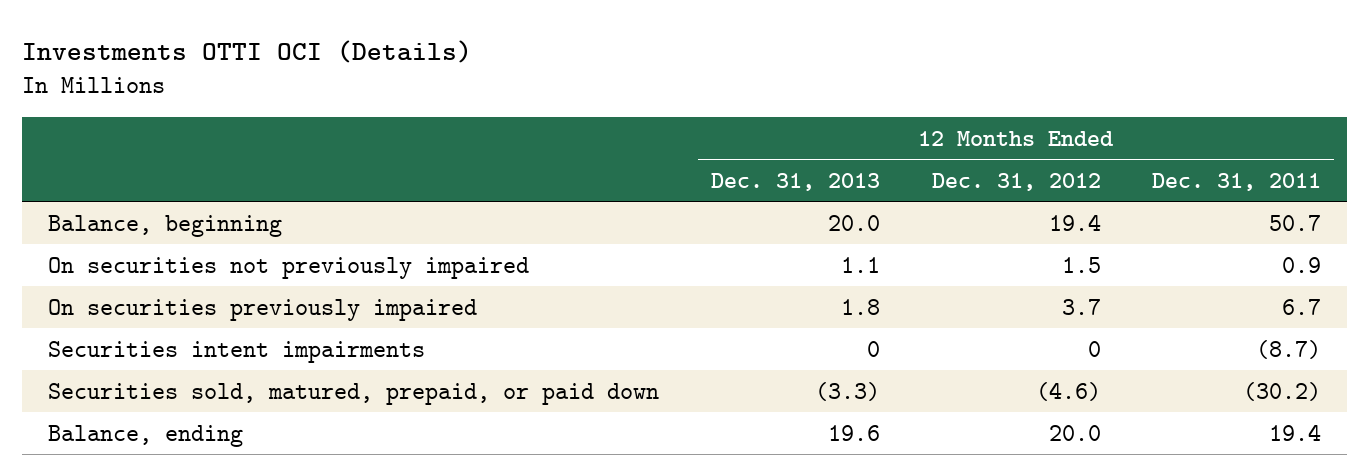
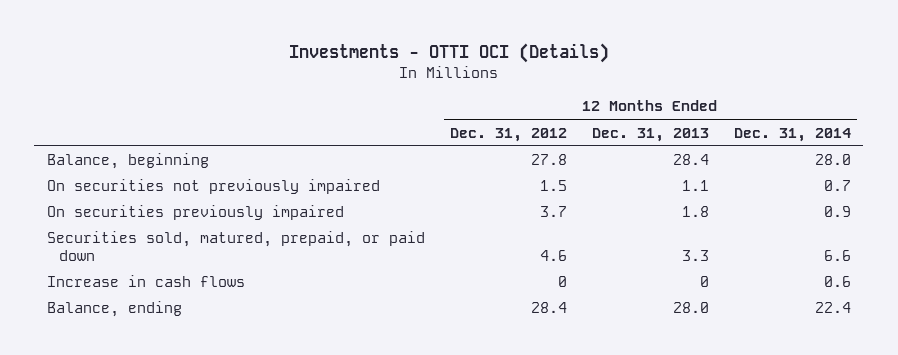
- Investments OTTI OCI (Details)
+ Investments - OTTI OCI (Details)
- | 12 Months Ended Dec. 31, 2013 | 12 Months Ended Dec. 31, 2012 | 12 Months Ended Dec. 31, 2011
+ | 12 Months Ended Dec. 31, 2012 | 12 Months Ended Dec. 31, 2013 | 12 Months Ended Dec. 31, 2014
- Balance, beginning | 20.0 | 19.4 | 50.7
+ Balance, beginning | 27.8 | 28.4 | 28.0
- Securities intent impairments | 0 | 0 | (8.7)
- Securities sold, matured, prepaid, or paid down | (3.3) | (4.6) | (30.2)
- Balance, ending | 19.6 | 20.0 | 19.4
+ Securities sold, matured, prepaid, or paid down | 4.6 | 3.3 | 6.6
+ Increase in cash flows | 0 | 0 | 0.6
+ Balance, ending | 28.4 | 28.0 | 22.4

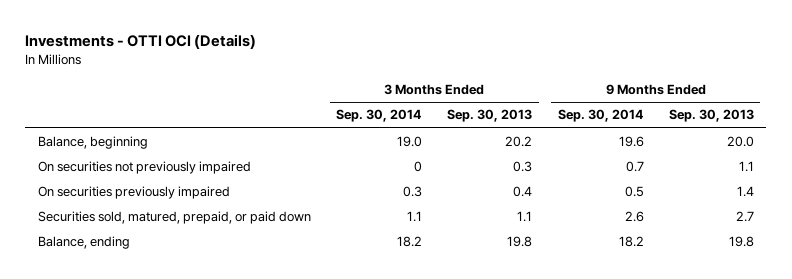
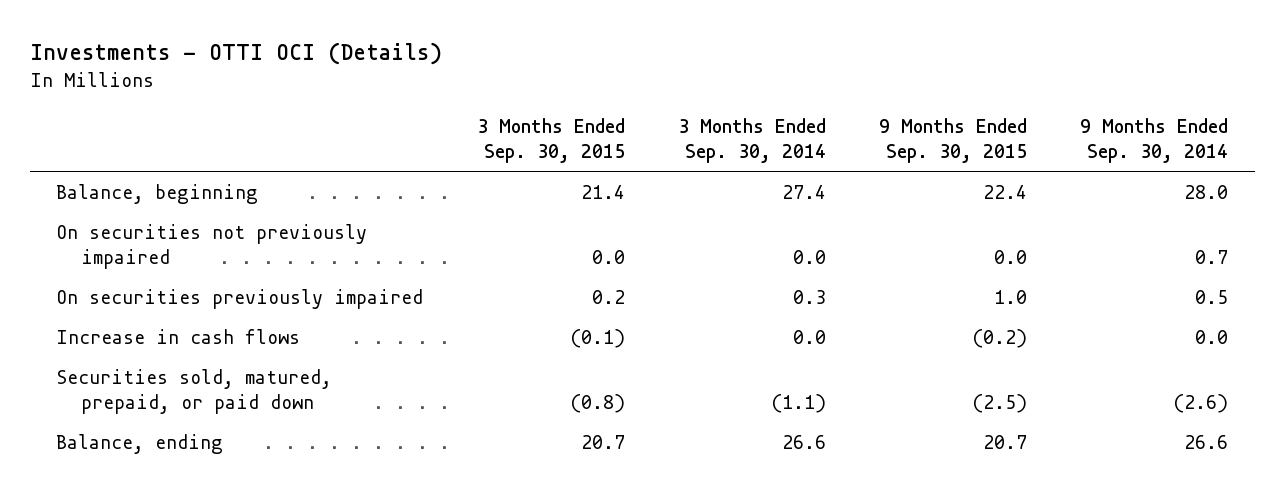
- | 3 Months Ended Sep. 30, 2014 | 3 Months Ended Sep. 30, 2013 | 9 Months Ended Sep. 30, 2014 | 9 Months Ended Sep. 30, 2013
+ | 3 Months Ended Sep. 30, 2015 | 3 Months Ended Sep. 30, 2014 | 9 Months Ended Sep. 30, 2015 | 9 Months Ended Sep. 30, 2014
- Balance, beginning | 19.0 | 20.2 | 19.6 | 20.0
- On securities not previously impaired | 0 | 0.3 | 0.7 | 1.1
+ Balance, beginning | 21.4 | 27.4 | 22.4 | 28.0
+ On securities not previously impaired | 0.0 | 0.0 | 0.0 | 0.7
- Securities sold, matured, prepaid, or paid down | 1.1 | 1.1 | 2.6 | 2.7
- Balance, ending | 18.2 | 19.8 | 18.2 | 19.8
+ Increase in cash flows | (0.1) | 0.0 | (0.2) | 0.0
+ Securities sold, matured, prepaid, or paid down | (0.8) | (1.1) | (2.5) | (2.6)
+ Balance, ending | 20.7 | 26.6 | 20.7 | 26.6

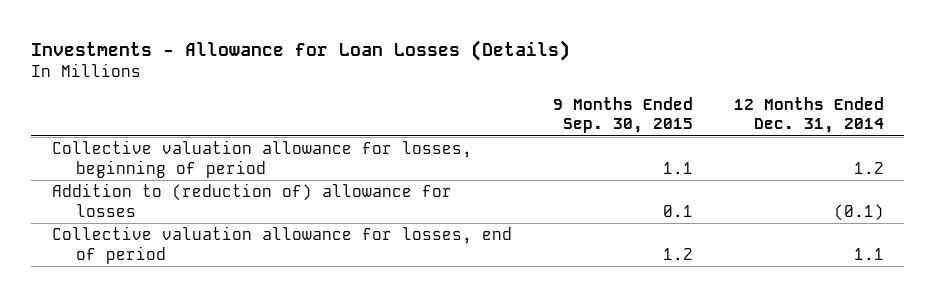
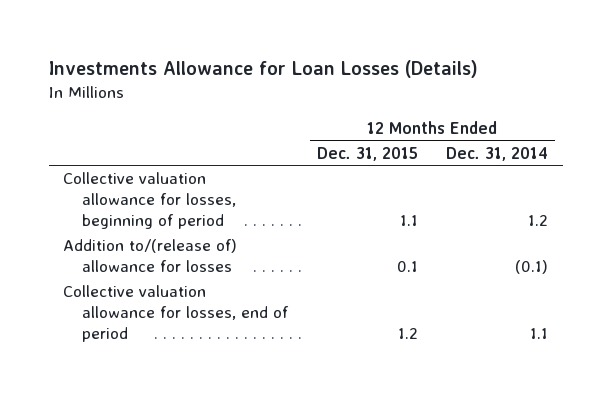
- Investments - Allowance for Loan Losses (Details)
+ Investments Allowance for Loan Losses (Details)
- | 9 Months Ended Sep. 30, 2015 | 12 Months Ended Dec. 31, 2014
+ | 12 Months Ended Dec. 31, 2015 | 12 Months Ended Dec. 31, 2014
- Addition to (reduction of) allowance for losses | 0.1 | (0.1)
+ Addition to/(release of) allowance for losses | 0.1 | (0.1)

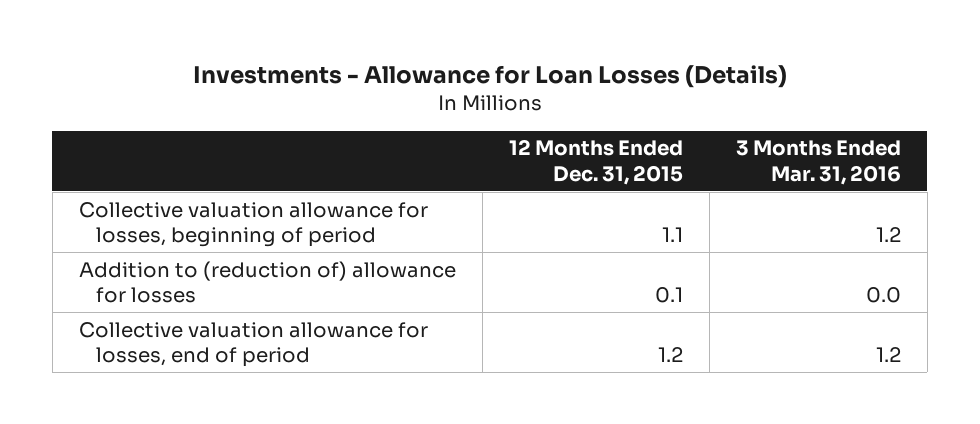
- Investments Allowance for Loan Losses (Details)
+ Investments - Allowance for Loan Losses (Details)
- | 12 Months Ended Dec. 31, 2015 | 12 Months Ended Dec. 31, 2014
+ | 12 Months Ended Dec. 31, 2015 | 3 Months Ended Mar. 31, 2016
- Addition to/(release of) allowance for losses | 0.1 | (0.1)
+ Addition to (reduction of) allowance for losses | 0.1 | 0.0

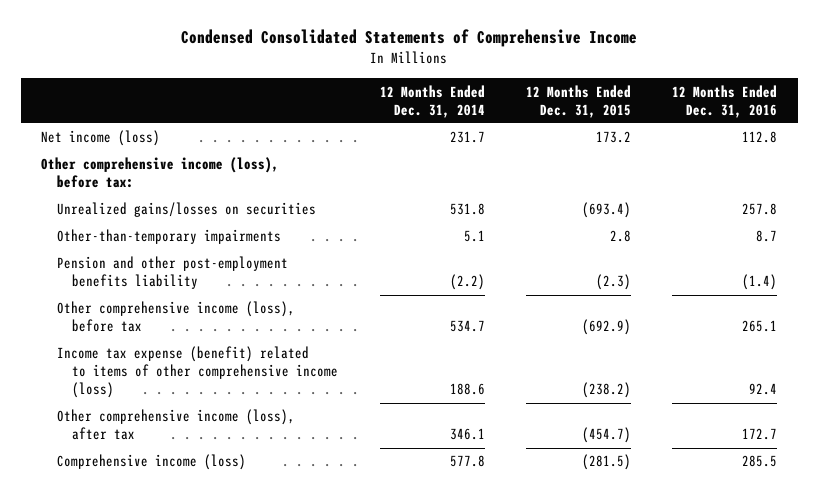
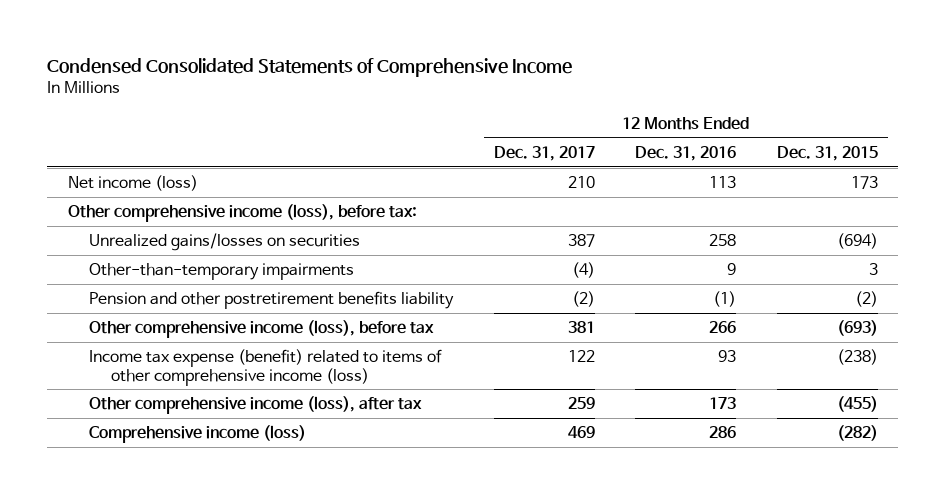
- | 12 Months Ended Dec. 31, 2014 | 12 Months Ended Dec. 31, 2015 | 12 Months Ended Dec. 31, 2016
+ | 12 Months Ended Dec. 31, 2017 | 12 Months Ended Dec. 31, 2016 | 12 Months Ended Dec. 31, 2015
- Net income (loss) | 231.7 | 173.2 | 112.8
+ Net income (loss) | 210 | 113 | 173
- Unrealized gains/losses on securities | 531.8 | (693.4) | 257.8
- Other-than-temporary impairments | 5.1 | 2.8 | 8.7
- Pension and other post-employment benefits liability | (2.2) | (2.3) | (1.4)
- Other comprehensive income (loss), before tax | 534.7 | (692.9) | 265.1
- Income tax expense (benefit) related to items of other comprehensive income (loss) | 188.6 | (238.2) | 92.4
- Other comprehensive income (loss), after tax | 346.1 | (454.7) | 172.7
- Comprehensive income (loss) | 577.8 | (281.5) | 285.5
+ Unrealized gains/losses on securities | 387 | 258 | (694)
+ Other-than-temporary impairments | (4) | 9 | 3
+ Pension and other postretirement benefits liability | (2) | (1) | (2)
+ Other comprehensive income (loss), before tax | 381 | 266 | (693)
+ Income tax expense (benefit) related to items of other comprehensive income (loss) | 122 | 93 | (238)
+ Other comprehensive income (loss), after tax | 259 | 173 | (455)
+ Comprehensive income (loss) | 469 | 286 | (282)

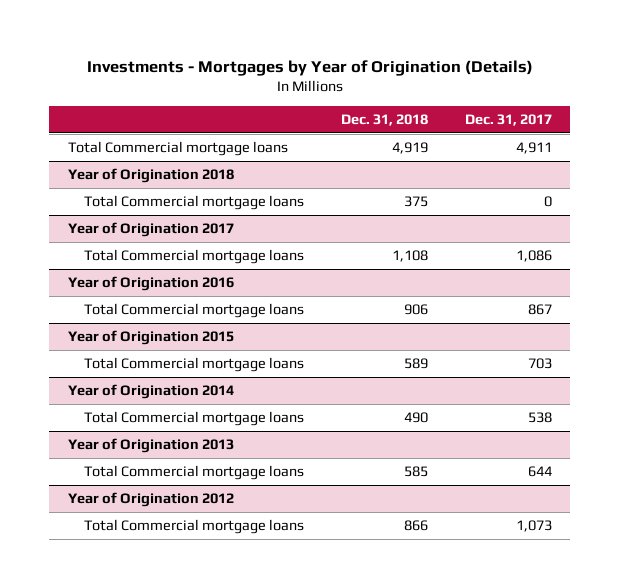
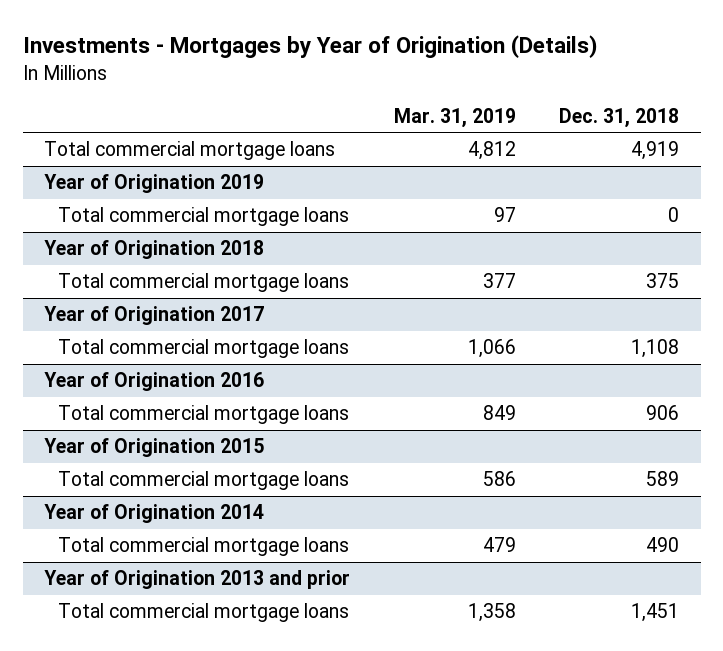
- | Dec. 31, 2018 | Dec. 31, 2017
+ | Mar. 31, 2019 | Dec. 31, 2018
- Total Commercial mortgage loans | 4,919 | 4,911
+ Total commercial mortgage loans | 4,812 | 4,919
+ Year of Origination 2019
+ Total commercial mortgage loans | 97 | 0
@ Year of Origination 2018
- Total Commercial mortgage loans | 375 | 0
+ Total commercial mortgage loans | 377 | 375
@ Year of Origination 2017
- Total Commercial mortgage loans | 1,108 | 1,086
+ Total commercial mortgage loans | 1,066 | 1,108
@ Year of Origination 2016
- Total Commercial mortgage loans | 906 | 867
+ Total commercial mortgage loans | 849 | 906
@ Year of Origination 2015
- Total Commercial mortgage loans | 589 | 703
+ Total commercial mortgage loans | 586 | 589
@ Year of Origination 2014
- Total Commercial mortgage loans | 490 | 538
- Year of Origination 2013
- Total Commercial mortgage loans | 585 | 644
- Year of Origination 2012
- Total Commercial mortgage loans | 866 | 1,073
@ Year of Origination 2014
+ Total commercial mortgage loans | 479 | 490
+ Year of Origination 2013 and prior
+ Total commercial mortgage loans | 1,358 | 1,451

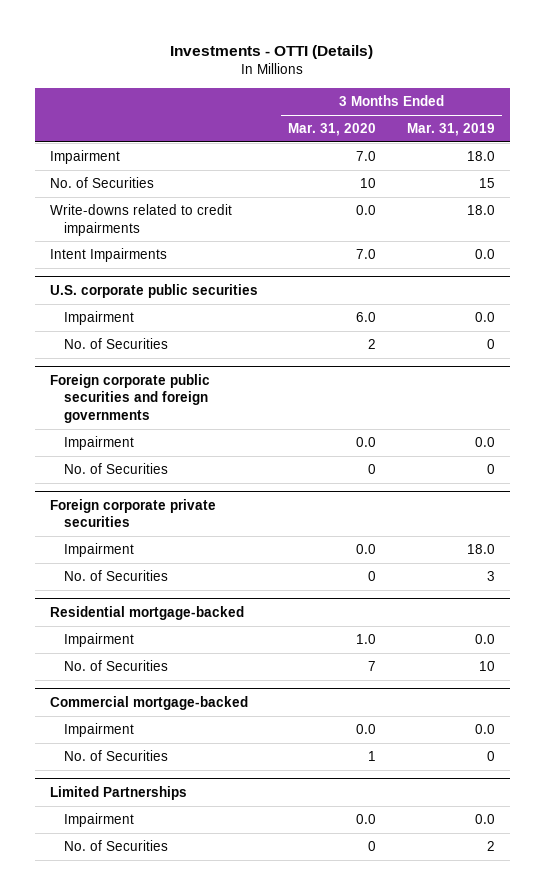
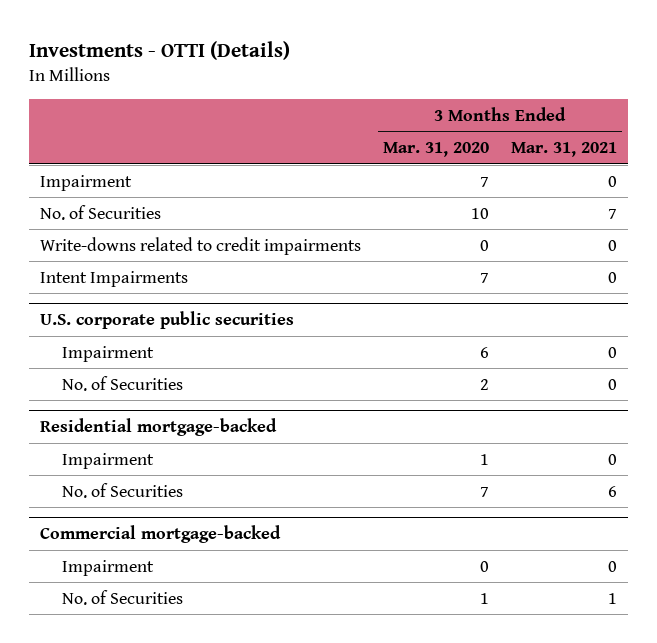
- | 3 Months Ended Mar. 31, 2020 | 3 Months Ended Mar. 31, 2019
+ | 3 Months Ended Mar. 31, 2020 | 3 Months Ended Mar. 31, 2021
- Impairment | 7.0 | 18.0
+ Impairment | 7 | 0
- Write-downs related to credit impairments | 0.0 | 18.0
- Intent Impairments | 7.0 | 0.0
+ Write-downs related to credit impairments | 0 | 0
+ Intent Impairments | 7 | 0
@ U.S. corporate public securities
- Impairment | 6.0 | 0.0
+ Impairment | 6 | 0
- Foreign corporate public securities and foreign governments
- Impairment | 0.0 | 0.0
- No. of Securities | 0 | 0
- Foreign corporate private securities
- Impairment | 0.0 | 18.0
- No. of Securities | 0 | 3
@ Residential mortgage-backed
- Impairment | 1.0 | 0.0
+ Impairment | 1 | 0
@ Commercial mortgage-backed
- Impairment | 0.0 | 0.0
+ Impairment | 0 | 0
- Limited Partnerships
- Impairment | 0.0 | 0.0
- No. of Securities | 0 | 2

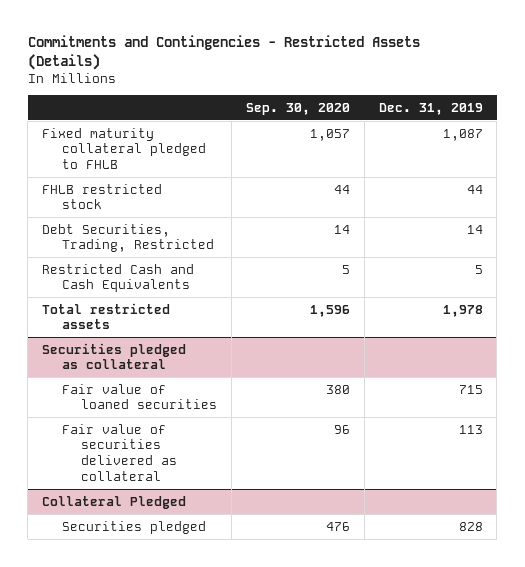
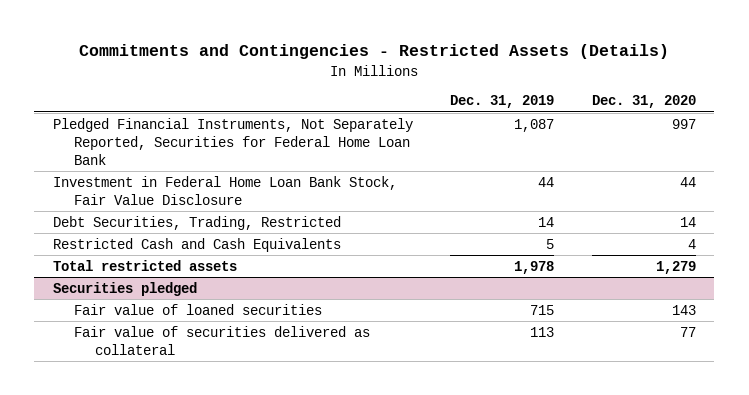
- | Sep. 30, 2020 | Dec. 31, 2019
+ | Dec. 31, 2019 | Dec. 31, 2020
- Fixed maturity collateral pledged to FHLB | 1,057 | 1,087
- FHLB restricted stock | 44 | 44
+ Pledged Financial Instruments, Not Separately Reported, Securities for Federal Home Loan Bank | 1,087 | 997
+ Investment in Federal Home Loan Bank Stock, Fair Value Disclosure | 44 | 44
- Securities pledged as collateral
+ Securities pledged
- Collateral Pledged
- Securities pledged | 476 | 828

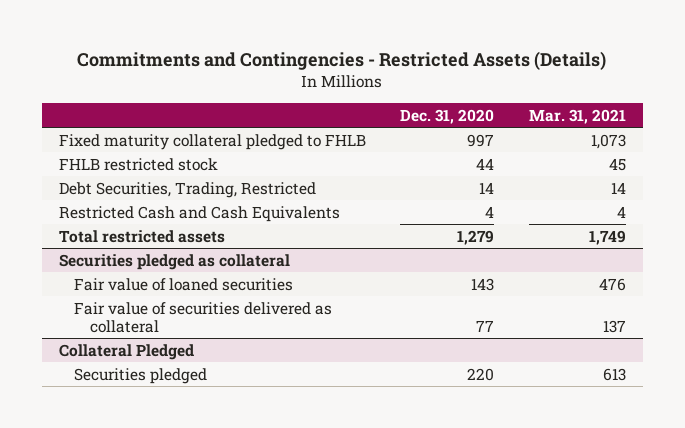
- | Dec. 31, 2019 | Dec. 31, 2020
+ | Dec. 31, 2020 | Mar. 31, 2021
- Pledged Financial Instruments, Not Separately Reported, Securities for Federal Home Loan Bank | 1,087 | 997
- Investment in Federal Home Loan Bank Stock, Fair Value Disclosure | 44 | 44
+ Fixed maturity collateral pledged to FHLB | 997 | 1,073
+ FHLB restricted stock | 44 | 45
- Securities pledged
+ Securities pledged as collateral
+ Collateral Pledged
+ Securities pledged | 220 | 613

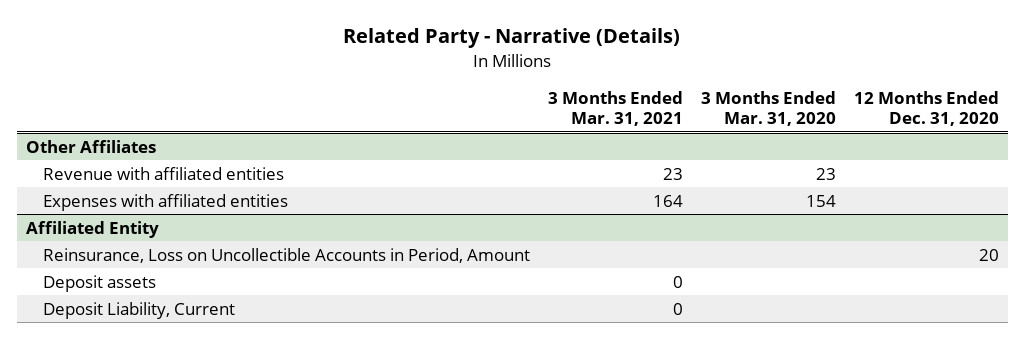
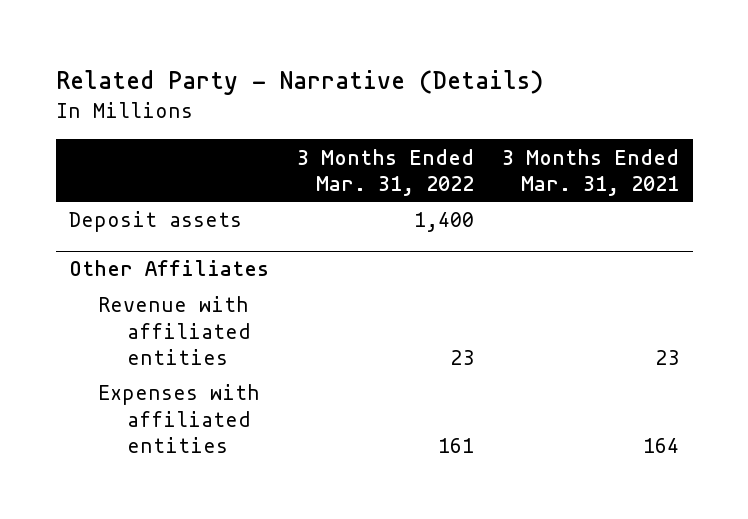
- | 3 Months Ended Mar. 31, 2021 | 3 Months Ended Mar. 31, 2020 | 12 Months Ended Dec. 31, 2020
+ | 3 Months Ended Mar. 31, 2022 | 3 Months Ended Mar. 31, 2021
+ Deposit assets | 1,400 |
- Affiliated Entity
- Reinsurance, Loss on Uncollectible Accounts in Period, Amount | | | 20
- Deposit assets | 0 | |
- Deposit Liability, Current | 0 | |

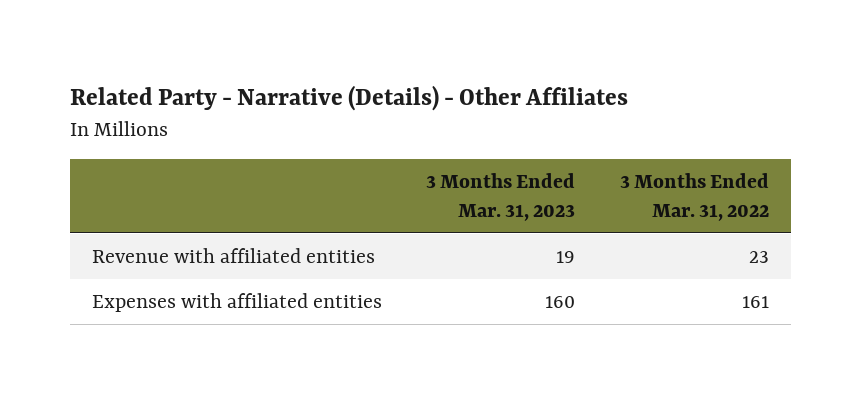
- Related Party - Narrative (Details)
+ Related Party - Narrative (Details) - Other Affiliates
- | 3 Months Ended Mar. 31, 2022 | 3 Months Ended Mar. 31, 2021
+ | 3 Months Ended Mar. 31, 2023 | 3 Months Ended Mar. 31, 2022
- Deposit assets | 1,400 |
- Other Affiliates

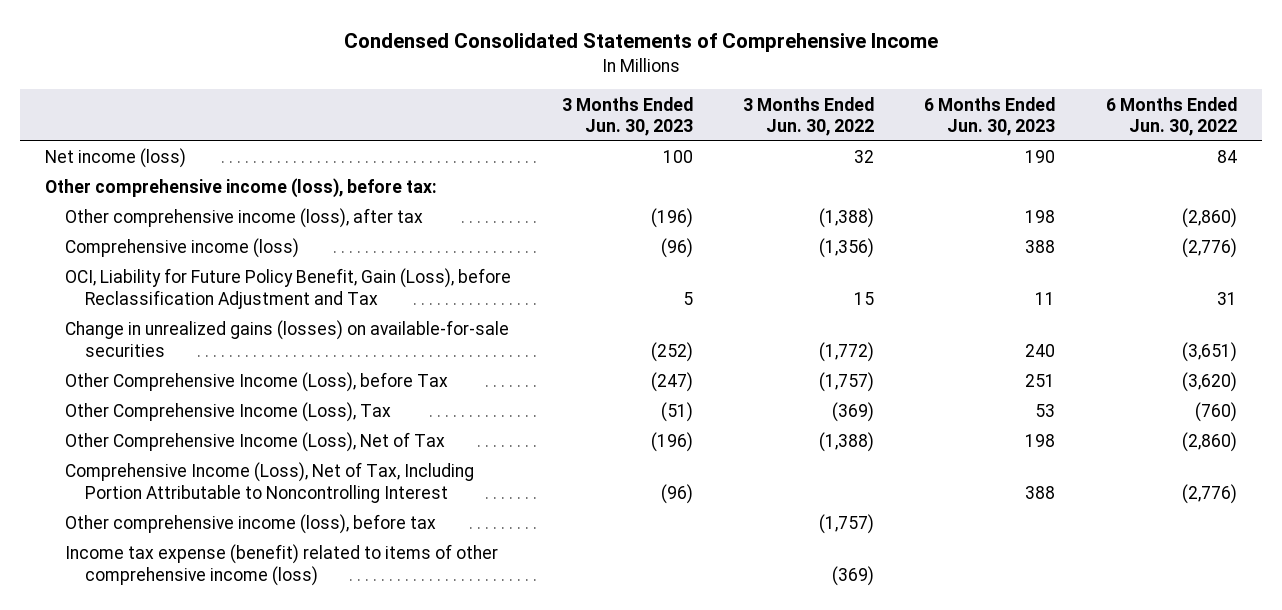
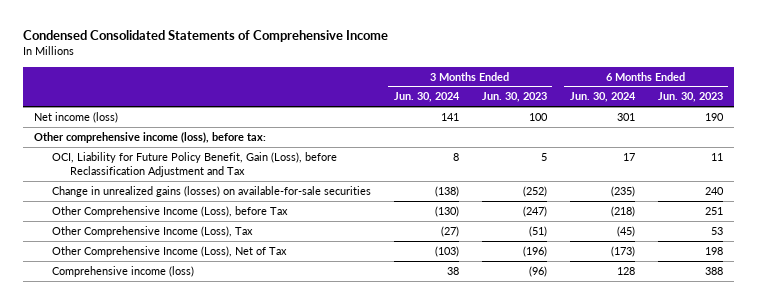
- | 3 Months Ended Jun. 30, 2023 | 3 Months Ended Jun. 30, 2022 | 6 Months Ended Jun. 30, 2023 | 6 Months Ended Jun. 30, 2022
+ | 3 Months Ended Jun. 30, 2024 | 3 Months Ended Jun. 30, 2023 | 6 Months Ended Jun. 30, 2024 | 6 Months Ended Jun. 30, 2023
- Other comprehensive income (loss), after tax | (196) | (1,388) | 198 | (2,860)
- Comprehensive Income (Loss), Net of Tax, Including Portion Attributable to Noncontrolling Interest | (96) | | 388 | (2,776)
- Other comprehensive income (loss), before tax | | (1,757) | |
- Income tax expense (benefit) related to items of other comprehensive income (loss) | | (369) | |
moved down: Comprehensive income (loss) | 38 | (96) | 128 | 388

